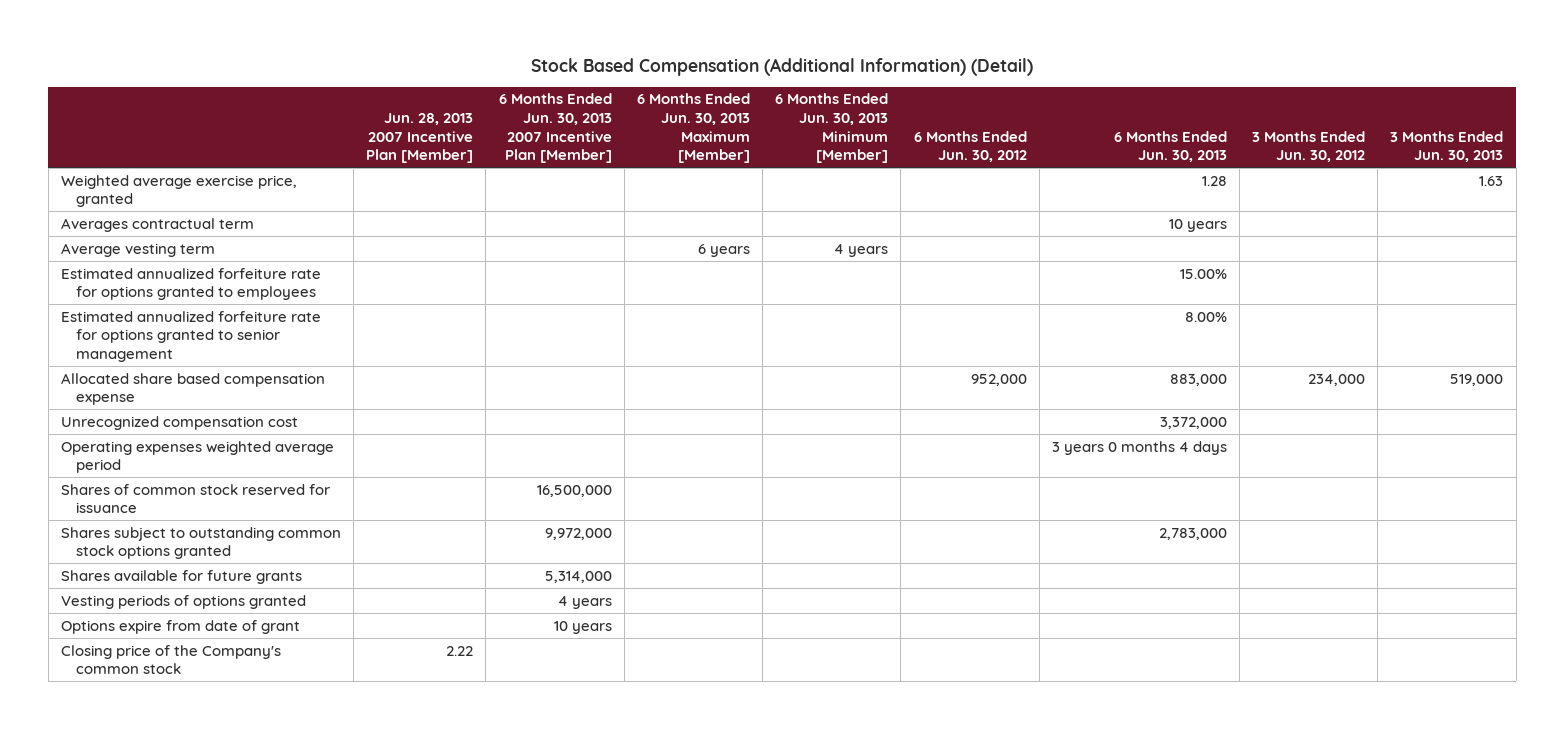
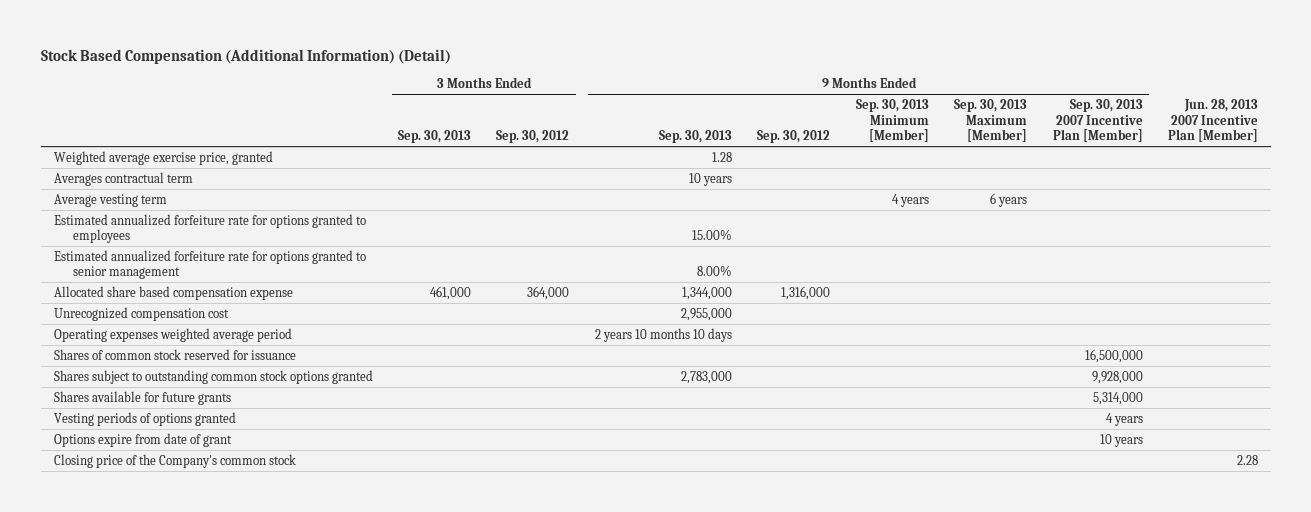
- | Jun. 28, 2013 2007 Incentive Plan [Member] | 6 Months Ended Jun. 30, 2013 2007 Incentive Plan [Member] | 6 Months Ended Jun. 30, 2013 Maximum [Member] | 6 Months Ended Jun. 30, 2013 Minimum [Member] | 6 Months Ended Jun. 30, 2012 | 6 Months Ended Jun. 30, 2013 | 3 Months Ended Jun. 30, 2012 | 3 Months Ended Jun. 30, 2013
+ | 3 Months Ended Sep. 30, 2013 | 3 Months Ended Sep. 30, 2012 | 9 Months Ended Sep. 30, 2013 | 9 Months Ended Sep. 30, 2012 | 9 Months Ended Sep. 30, 2013 Minimum [Member] | 9 Months Ended Sep. 30, 2013 Maximum [Member] | 9 Months Ended Sep. 30, 2013 2007 Incentive Plan [Member] | Jun. 28, 2013 2007 Incentive Plan [Member]
- Closing price of the Company's common stock | 2.22 | | | | | | |
+ Closing price of the Company's common stock | | | | | | | | 2.28

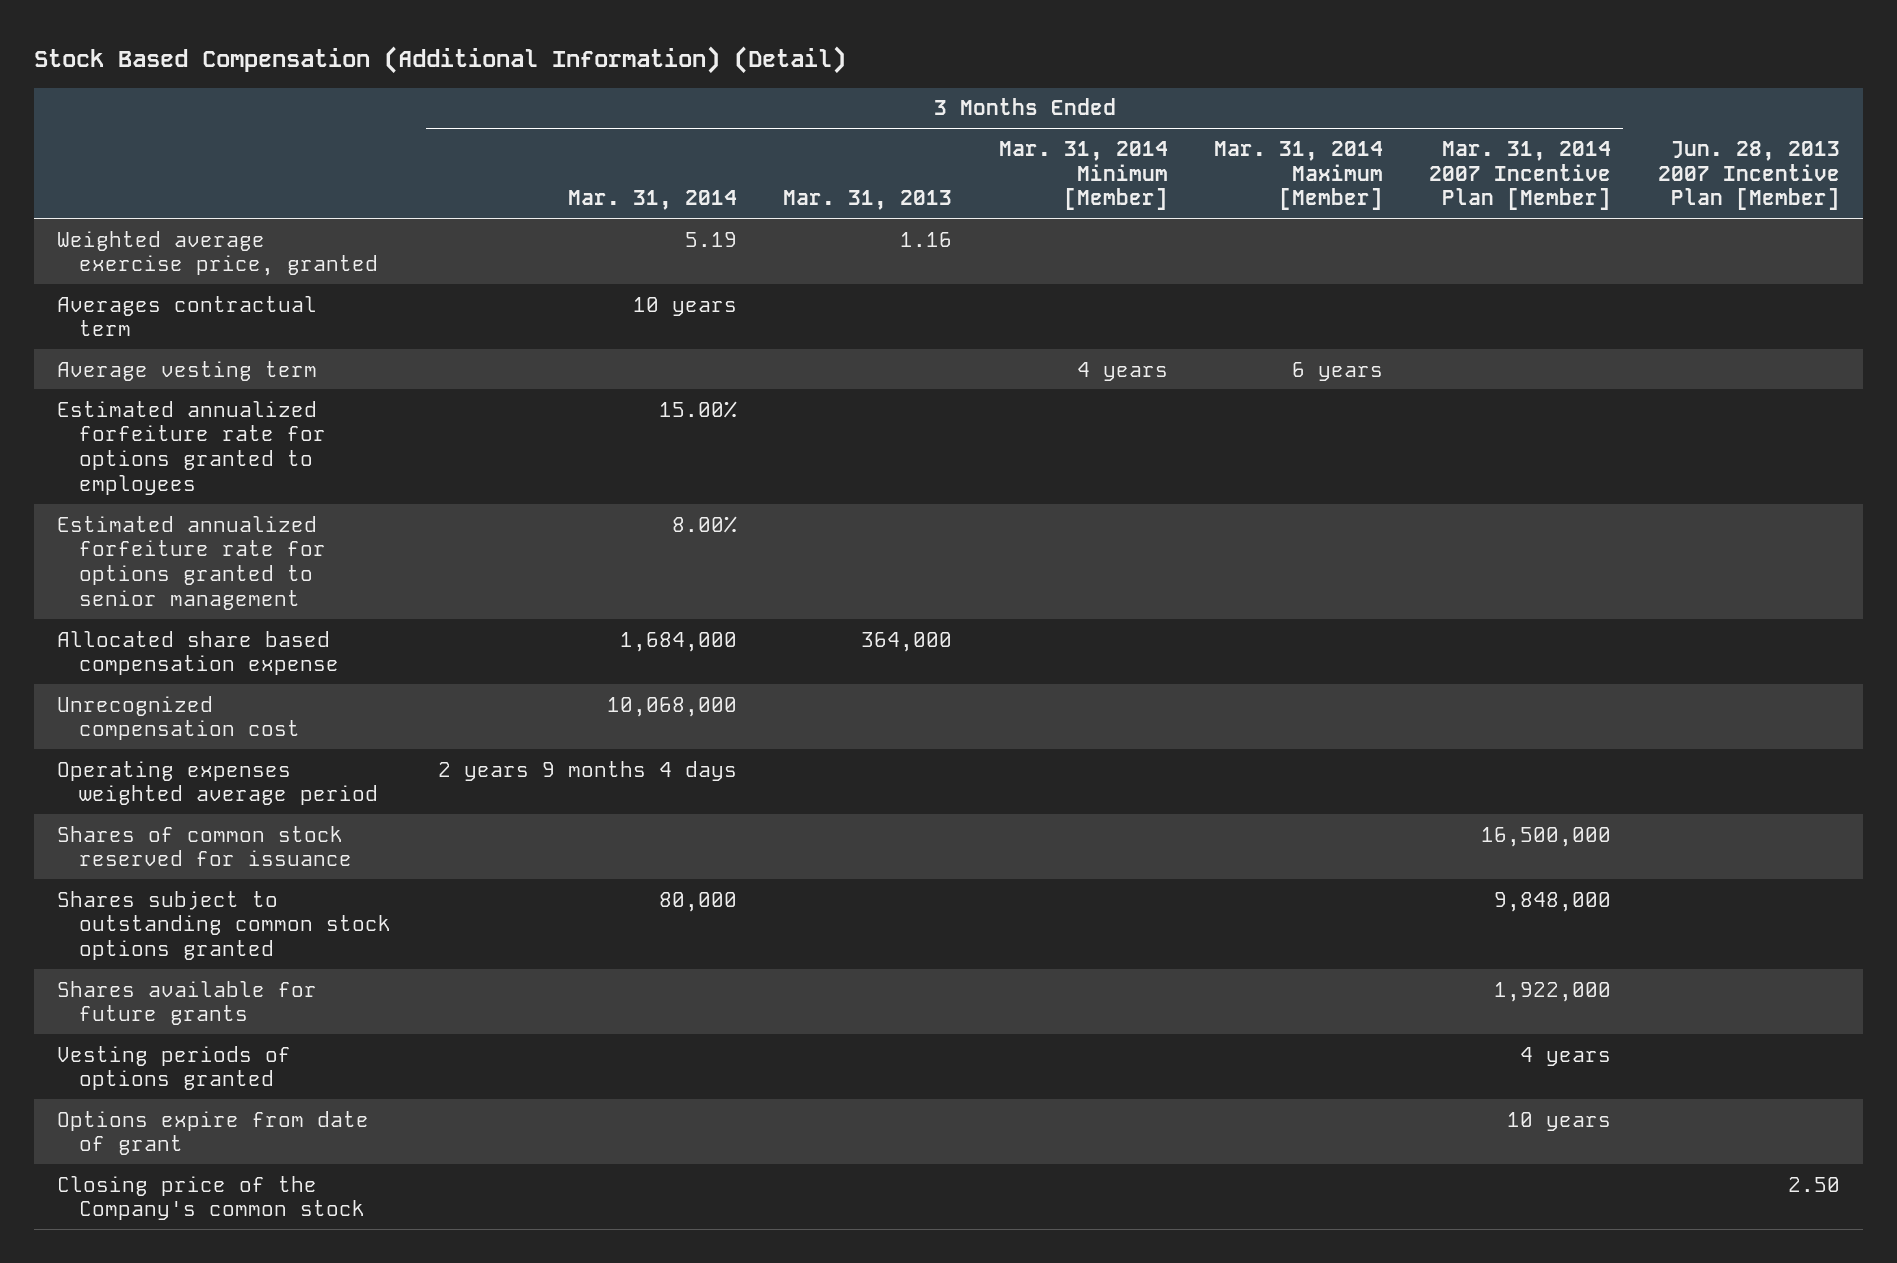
- | 3 Months Ended Sep. 30, 2013 | 3 Months Ended Sep. 30, 2012 | 9 Months Ended Sep. 30, 2013 | 9 Months Ended Sep. 30, 2012 | 9 Months Ended Sep. 30, 2013 Minimum [Member] | 9 Months Ended Sep. 30, 2013 Maximum [Member] | 9 Months Ended Sep. 30, 2013 2007 Incentive Plan [Member] | Jun. 28, 2013 2007 Incentive Plan [Member]
+ | 3 Months Ended Mar. 31, 2014 | 3 Months Ended Mar. 31, 2013 | 3 Months Ended Mar. 31, 2014 Minimum [Member] | 3 Months Ended Mar. 31, 2014 Maximum [Member] | 3 Months Ended Mar. 31, 2014 2007 Incentive Plan [Member] | Jun. 28, 2013 2007 Incentive Plan [Member]
- Closing price of the Company's common stock | | | | | | | | 2.28
+ Closing price of the Company's common stock | | | | | | 2.50

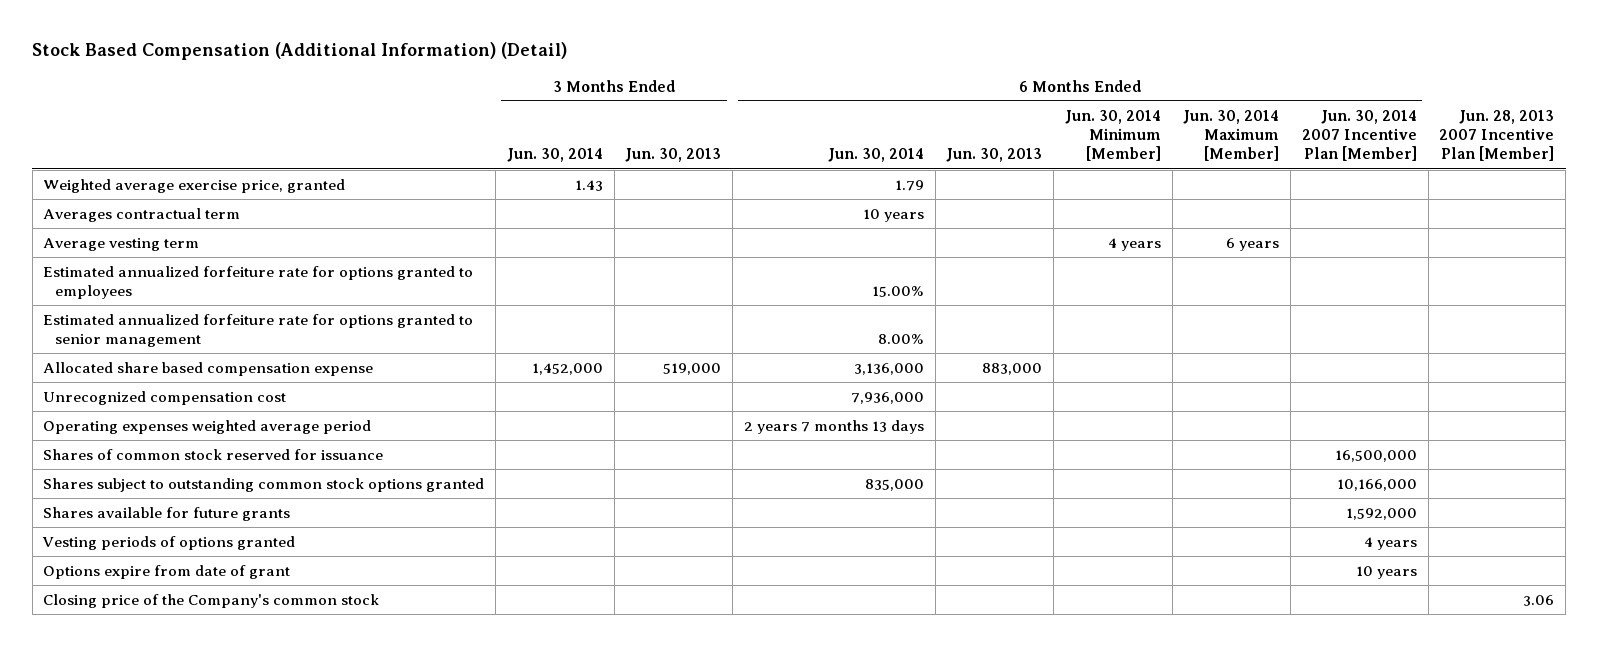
- | 3 Months Ended Mar. 31, 2014 | 3 Months Ended Mar. 31, 2013 | 3 Months Ended Mar. 31, 2014 Minimum [Member] | 3 Months Ended Mar. 31, 2014 Maximum [Member] | 3 Months Ended Mar. 31, 2014 2007 Incentive Plan [Member] | Jun. 28, 2013 2007 Incentive Plan [Member]
+ | 3 Months Ended Jun. 30, 2014 | 3 Months Ended Jun. 30, 2013 | 6 Months Ended Jun. 30, 2014 | 6 Months Ended Jun. 30, 2013 | 6 Months Ended Jun. 30, 2014 Minimum [Member] | 6 Months Ended Jun. 30, 2014 Maximum [Member] | 6 Months Ended Jun. 30, 2014 2007 Incentive Plan [Member] | Jun. 28, 2013 2007 Incentive Plan [Member]
- Closing price of the Company's common stock | | | | | | 2.50
+ Closing price of the Company's common stock | | | | | | | | 3.06

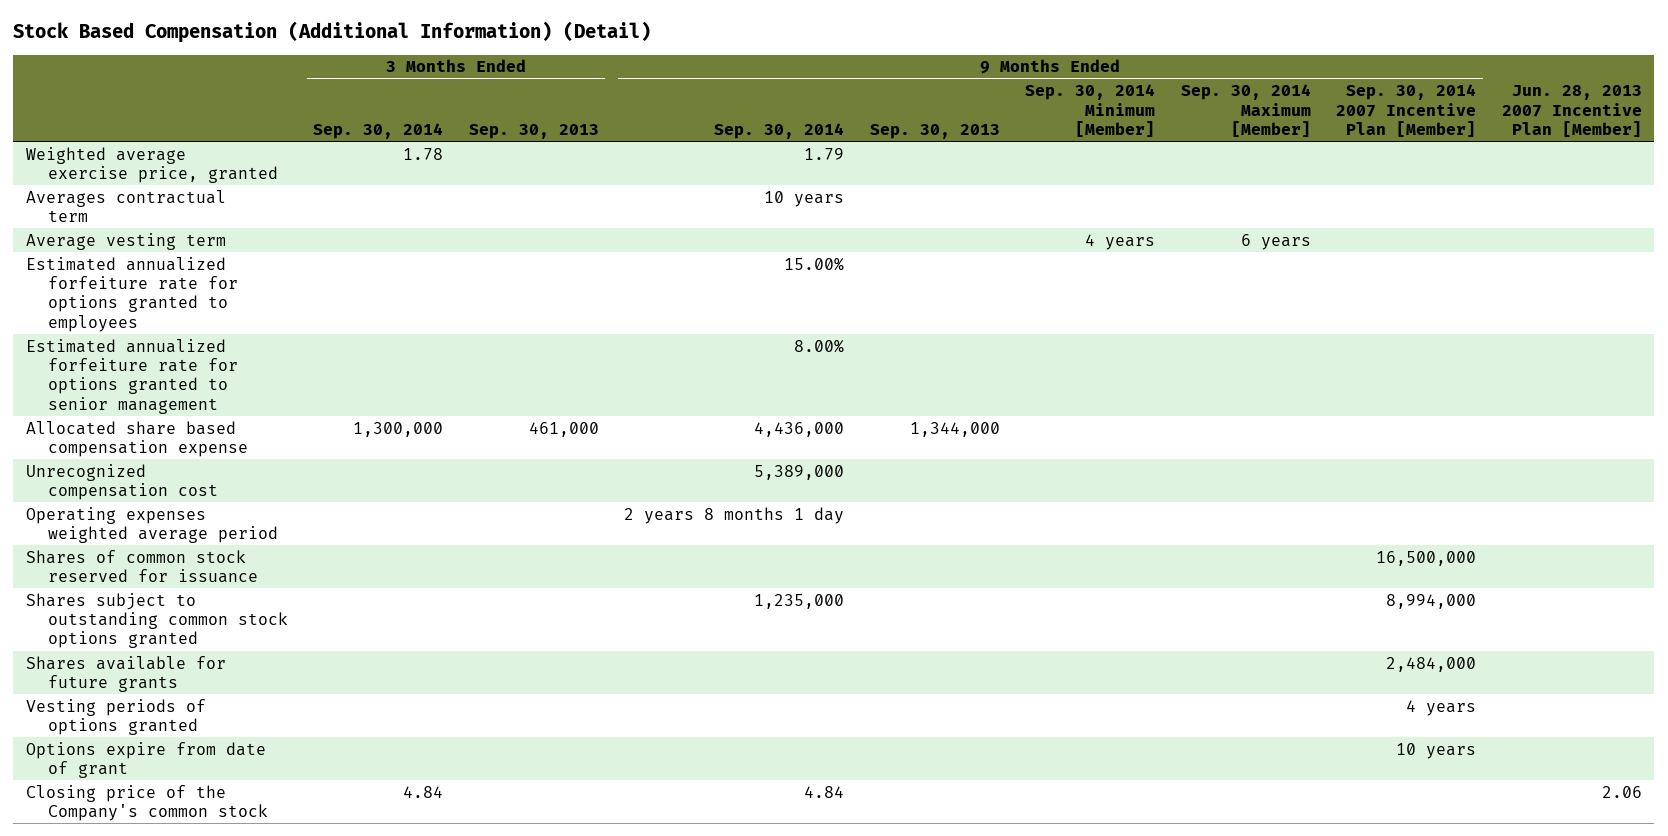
- | 3 Months Ended Jun. 30, 2014 | 3 Months Ended Jun. 30, 2013 | 6 Months Ended Jun. 30, 2014 | 6 Months Ended Jun. 30, 2013 | 6 Months Ended Jun. 30, 2014 Minimum [Member] | 6 Months Ended Jun. 30, 2014 Maximum [Member] | 6 Months Ended Jun. 30, 2014 2007 Incentive Plan [Member] | Jun. 28, 2013 2007 Incentive Plan [Member]
+ | 3 Months Ended Sep. 30, 2014 | 3 Months Ended Sep. 30, 2013 | 9 Months Ended Sep. 30, 2014 | 9 Months Ended Sep. 30, 2013 | 9 Months Ended Sep. 30, 2014 Minimum [Member] | 9 Months Ended Sep. 30, 2014 Maximum [Member] | 9 Months Ended Sep. 30, 2014 2007 Incentive Plan [Member] | Jun. 28, 2013 2007 Incentive Plan [Member]
- Closing price of the Company's common stock | | | | | | | | 3.06
+ Closing price of the Company's common stock | 4.84 | | 4.84 | | | | | 2.06

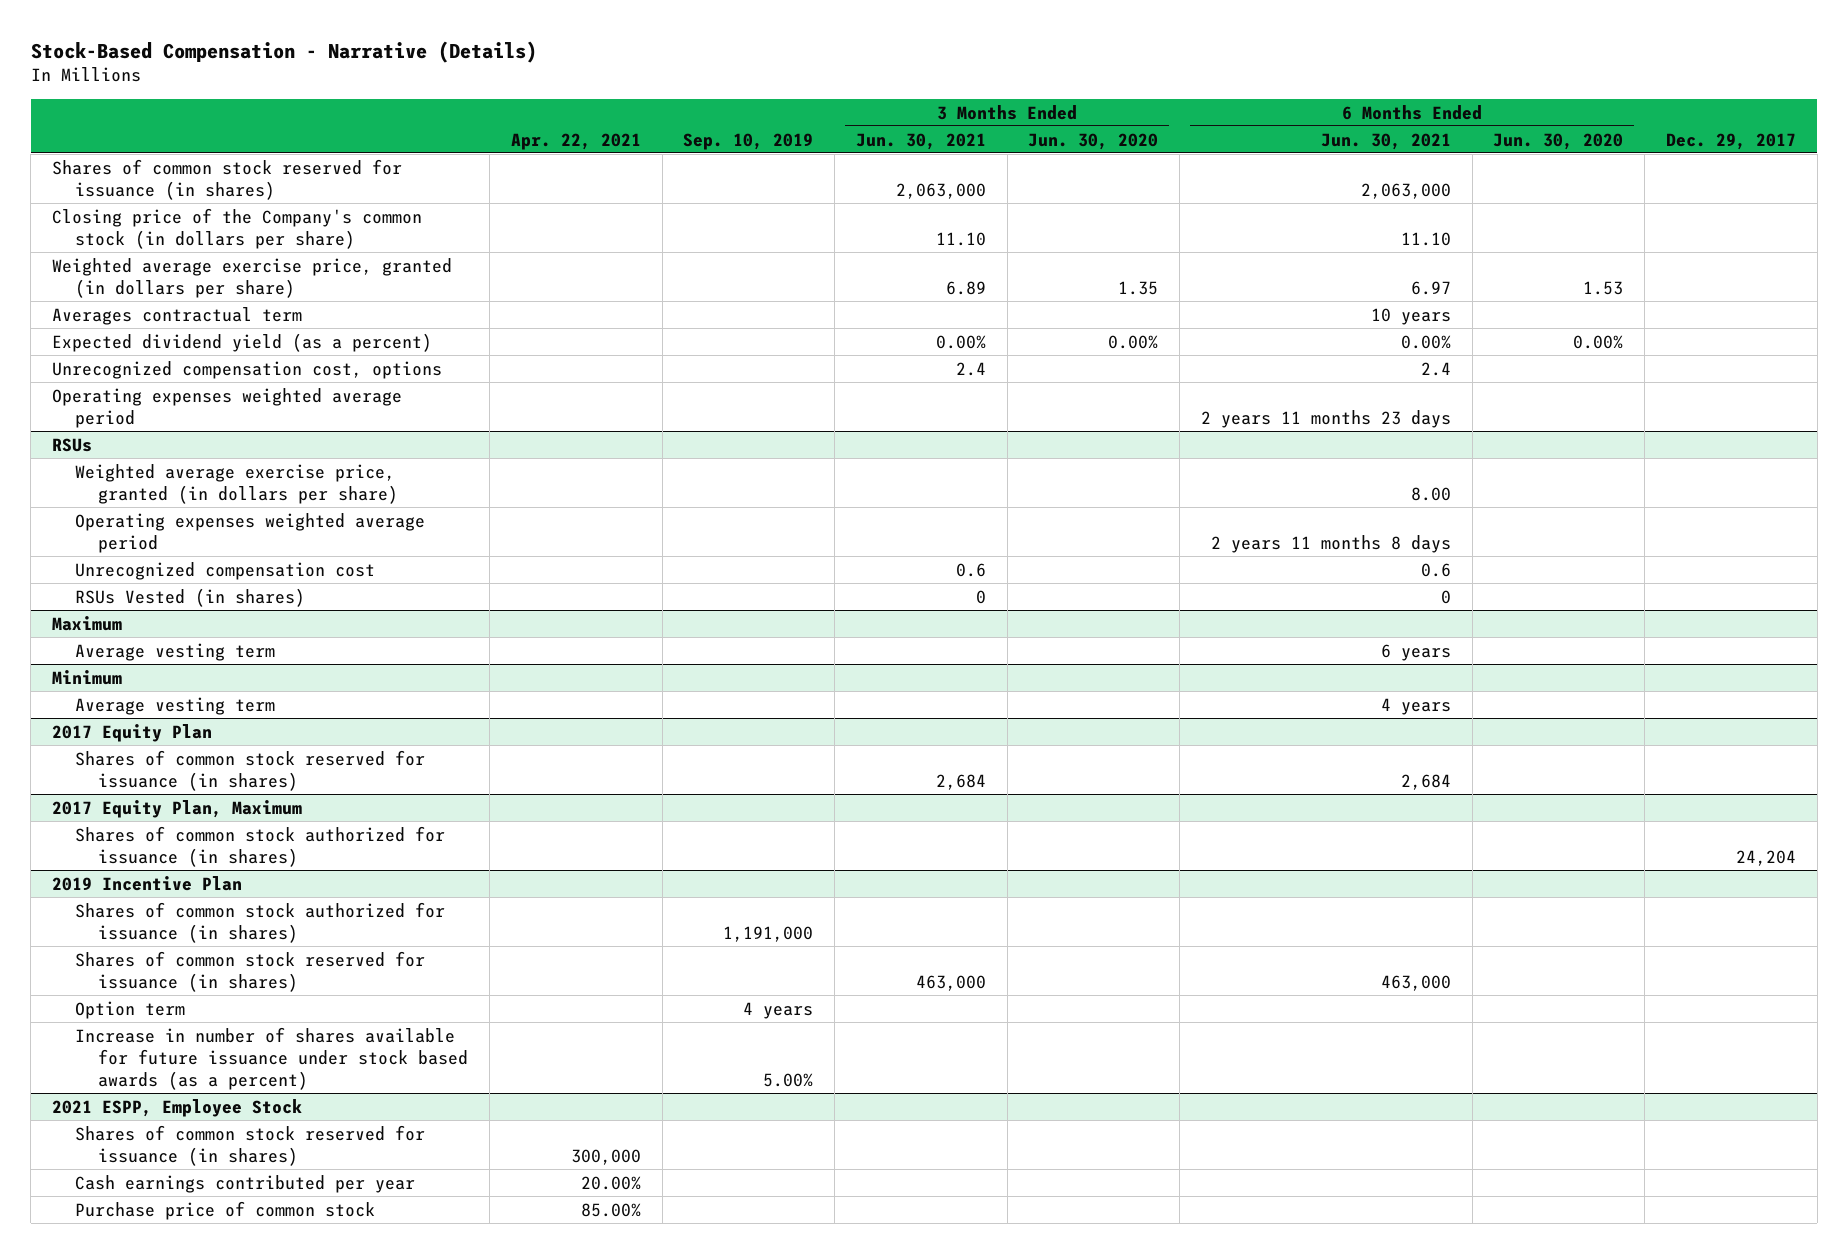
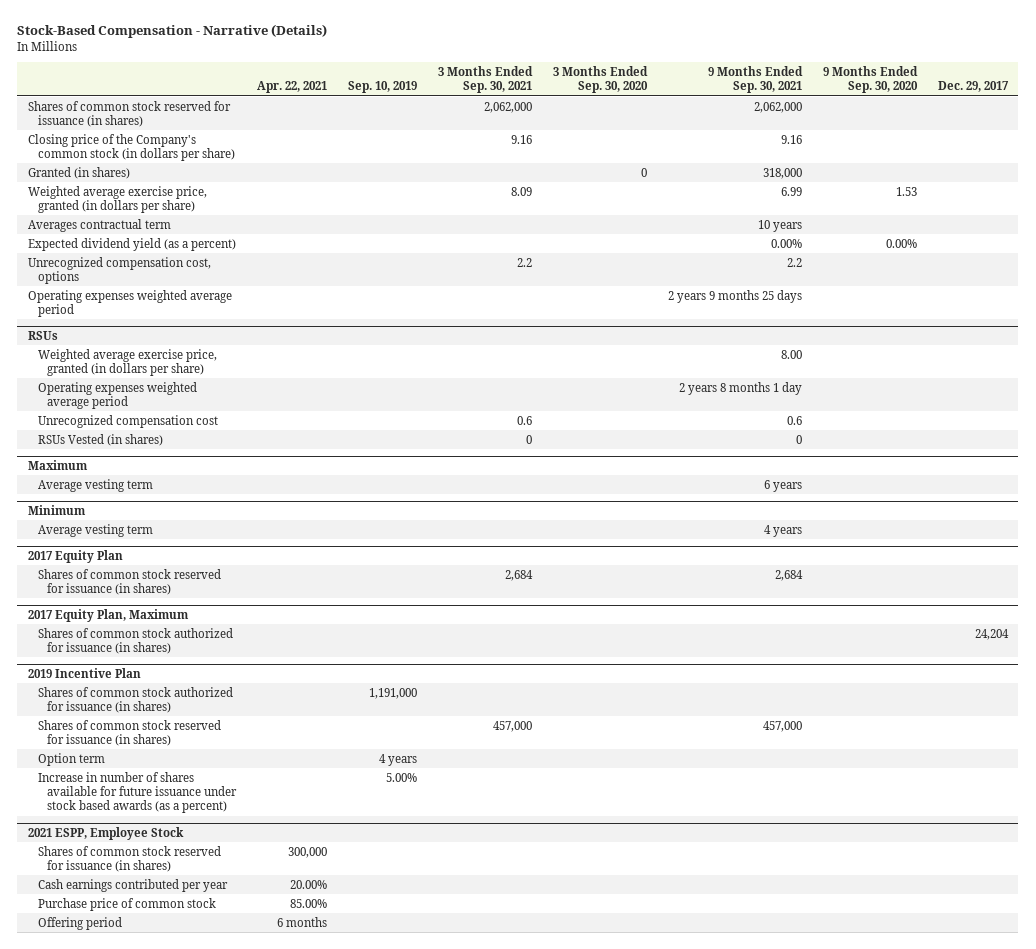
- | Apr. 22, 2021 | Sep. 10, 2019 | 3 Months Ended Jun. 30, 2021 | 3 Months Ended Jun. 30, 2020 | 6 Months Ended Jun. 30, 2021 | 6 Months Ended Jun. 30, 2020 | Dec. 29, 2017
+ | Apr. 22, 2021 | Sep. 10, 2019 | 3 Months Ended Sep. 30, 2021 | 3 Months Ended Sep. 30, 2020 | 9 Months Ended Sep. 30, 2021 | 9 Months Ended Sep. 30, 2020 | Dec. 29, 2017
+ Granted (in shares) | | | | 0 | 318,000 | |
@ 2021 ESPP, Employee Stock
+ Offering period | 6 months | | | | | |

